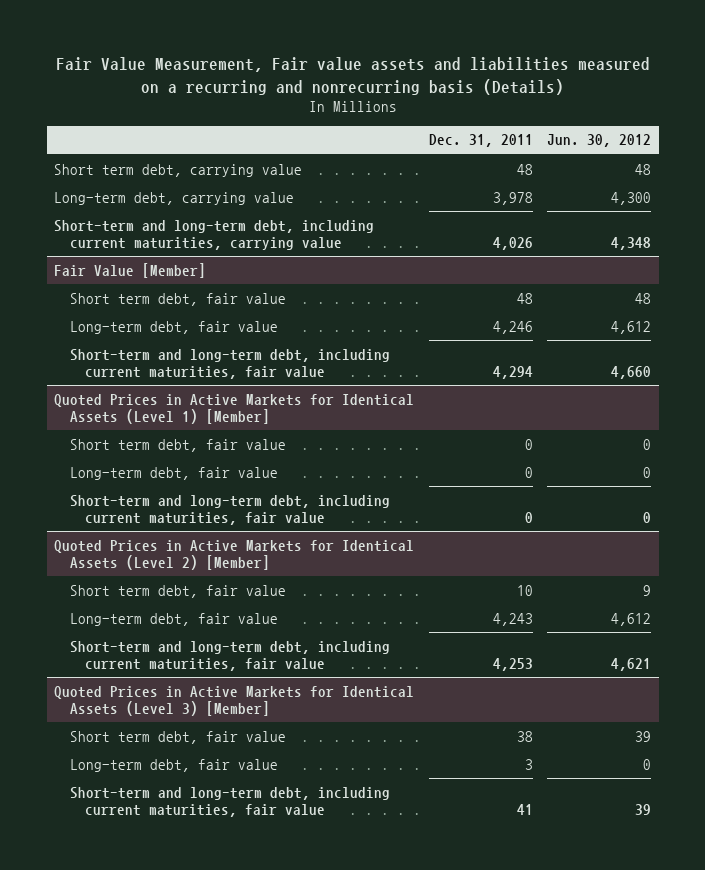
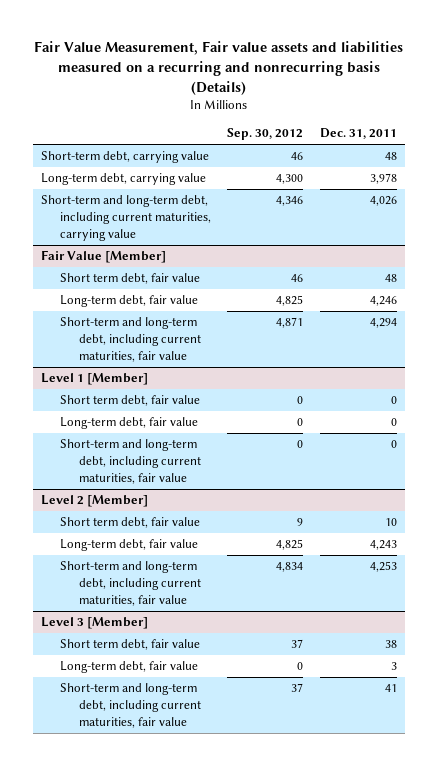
- | Dec. 31, 2011 | Jun. 30, 2012
+ | Sep. 30, 2012 | Dec. 31, 2011
- Short term debt, carrying value | 48 | 48
+ Short-term debt, carrying value | 46 | 48
- Quoted Prices in Active Markets for Identical Assets (Level 1) [Member]
+ Level 1 [Member]
- Quoted Prices in Active Markets for Identical Assets (Level 2) [Member]
+ Level 2 [Member]
- Quoted Prices in Active Markets for Identical Assets (Level 3) [Member]
+ Level 3 [Member]

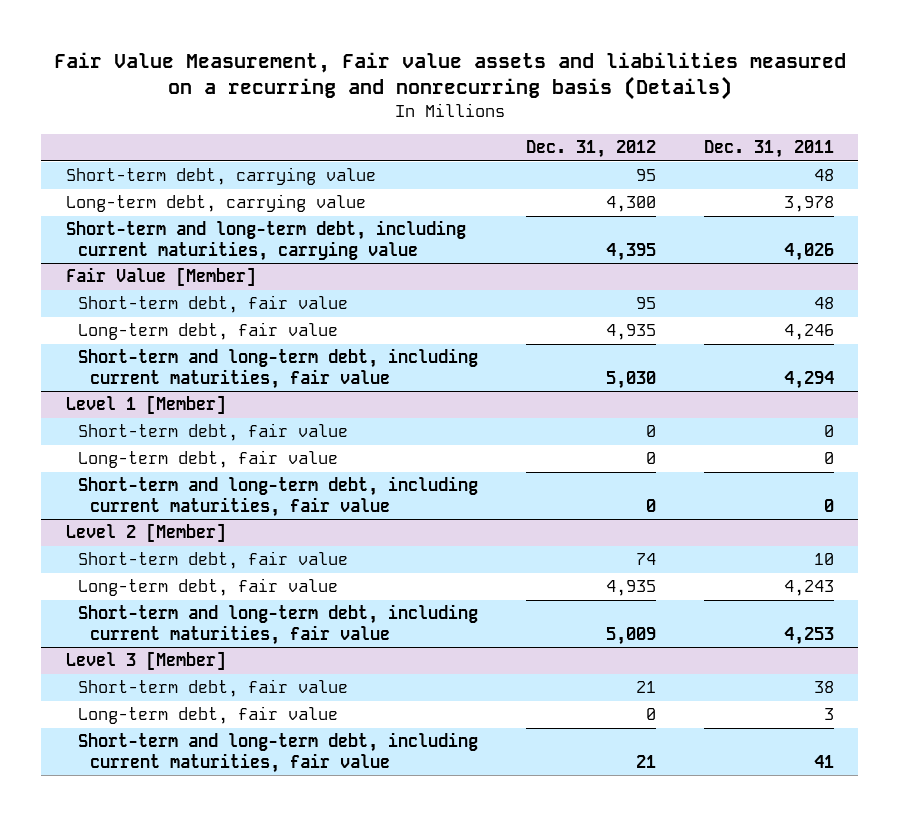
- | Sep. 30, 2012 | Dec. 31, 2011
+ | Dec. 31, 2012 | Dec. 31, 2011
@ Fair Value [Member]
- Short term debt, fair value | 46 | 48
+ Short-term debt, fair value | 95 | 48
@ Level 1 [Member]
- Short term debt, fair value | 0 | 0
+ Short-term debt, fair value | 0 | 0
@ Level 2 [Member]
- Short term debt, fair value | 9 | 10
+ Short-term debt, fair value | 74 | 10
@ Level 3 [Member]
- Short term debt, fair value | 37 | 38
+ Short-term debt, fair value | 21 | 38

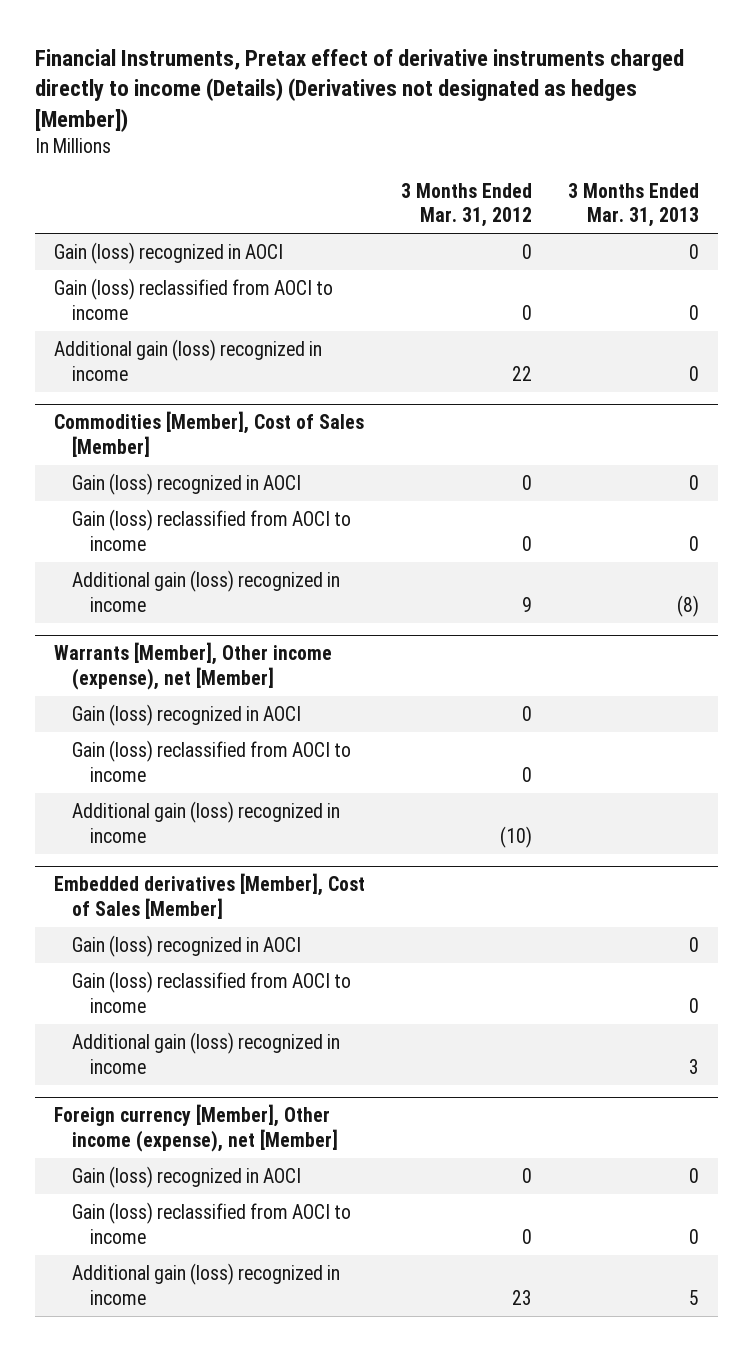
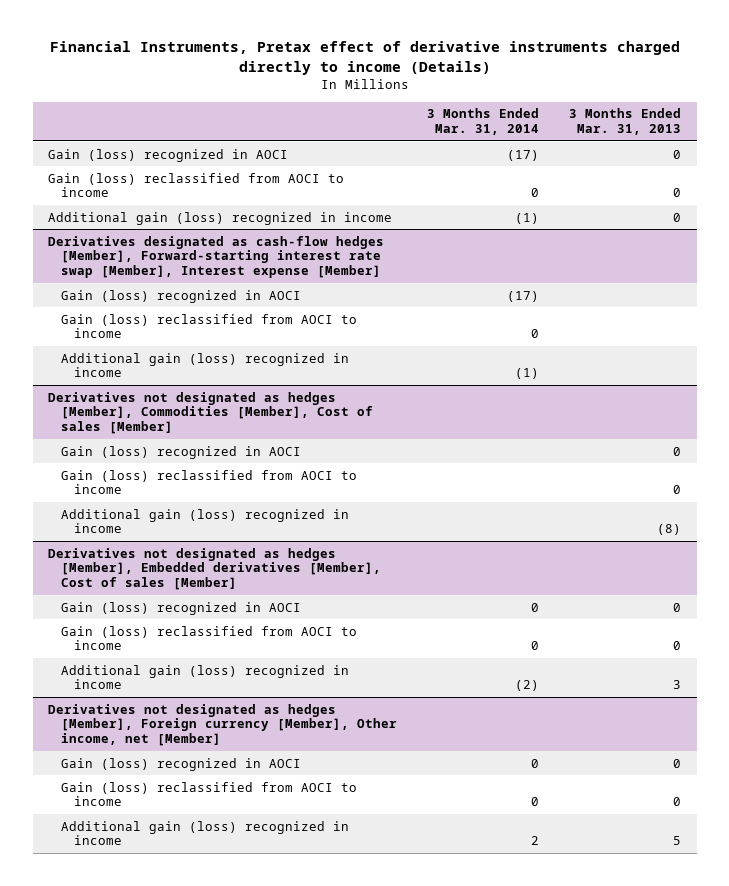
- Financial Instruments, Pretax effect of derivative instruments charged directly to income (Details) (Derivatives not designated as hedges [Member])
+ Financial Instruments, Pretax effect of derivative instruments charged directly to income (Details)
- | 3 Months Ended Mar. 31, 2012 | 3 Months Ended Mar. 31, 2013
+ | 3 Months Ended Mar. 31, 2014 | 3 Months Ended Mar. 31, 2013
- Commodities [Member], Cost of Sales [Member]
- Gain (loss) recognized in AOCI | 0 | 0
- Gain (loss) reclassified from AOCI to income | 0 | 0
- Additional gain (loss) recognized in income | 9 | (8)
- Warrants [Member], Other income (expense), net [Member]
+ Derivatives designated as cash-flow hedges [Member], Forward-starting interest rate swap [Member], Interest expense [Member]
- Embedded derivatives [Member], Cost of Sales [Member]
+ Derivatives not designated as hedges [Member], Commodities [Member], Cost of sales [Member]
+ Additional gain (loss) recognized in income | | (8)
+ Derivatives not designated as hedges [Member], Embedded derivatives [Member], Cost of sales [Member]
+ Gain (loss) recognized in AOCI | 0 | 0
+ Gain (loss) reclassified from AOCI to income | 0 | 0
- Foreign currency [Member], Other income (expense), net [Member]
+ Derivatives not designated as hedges [Member], Foreign currency [Member], Other income, net [Member]

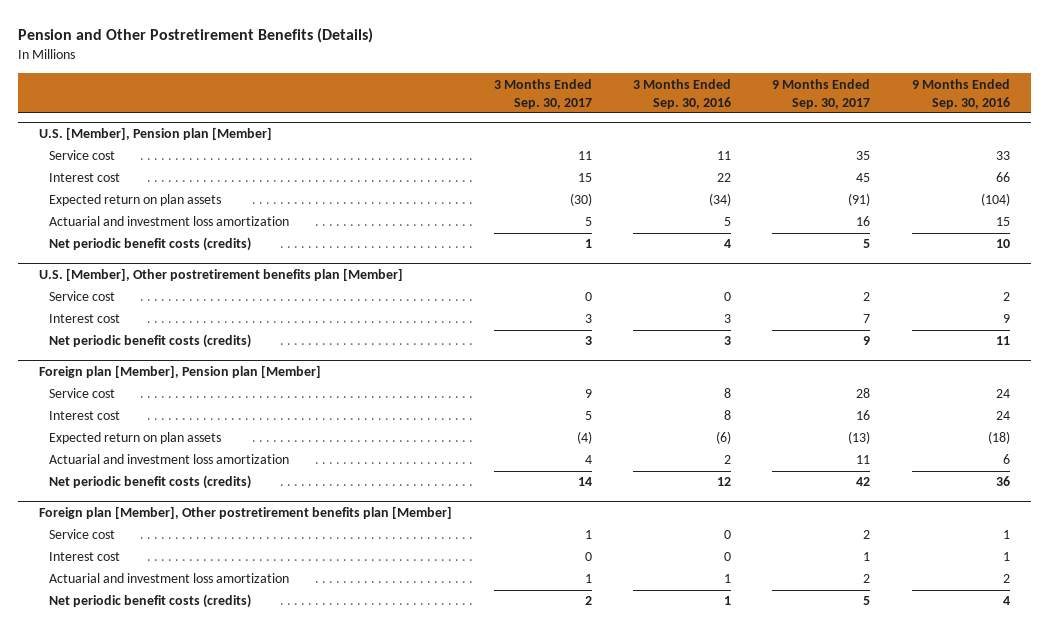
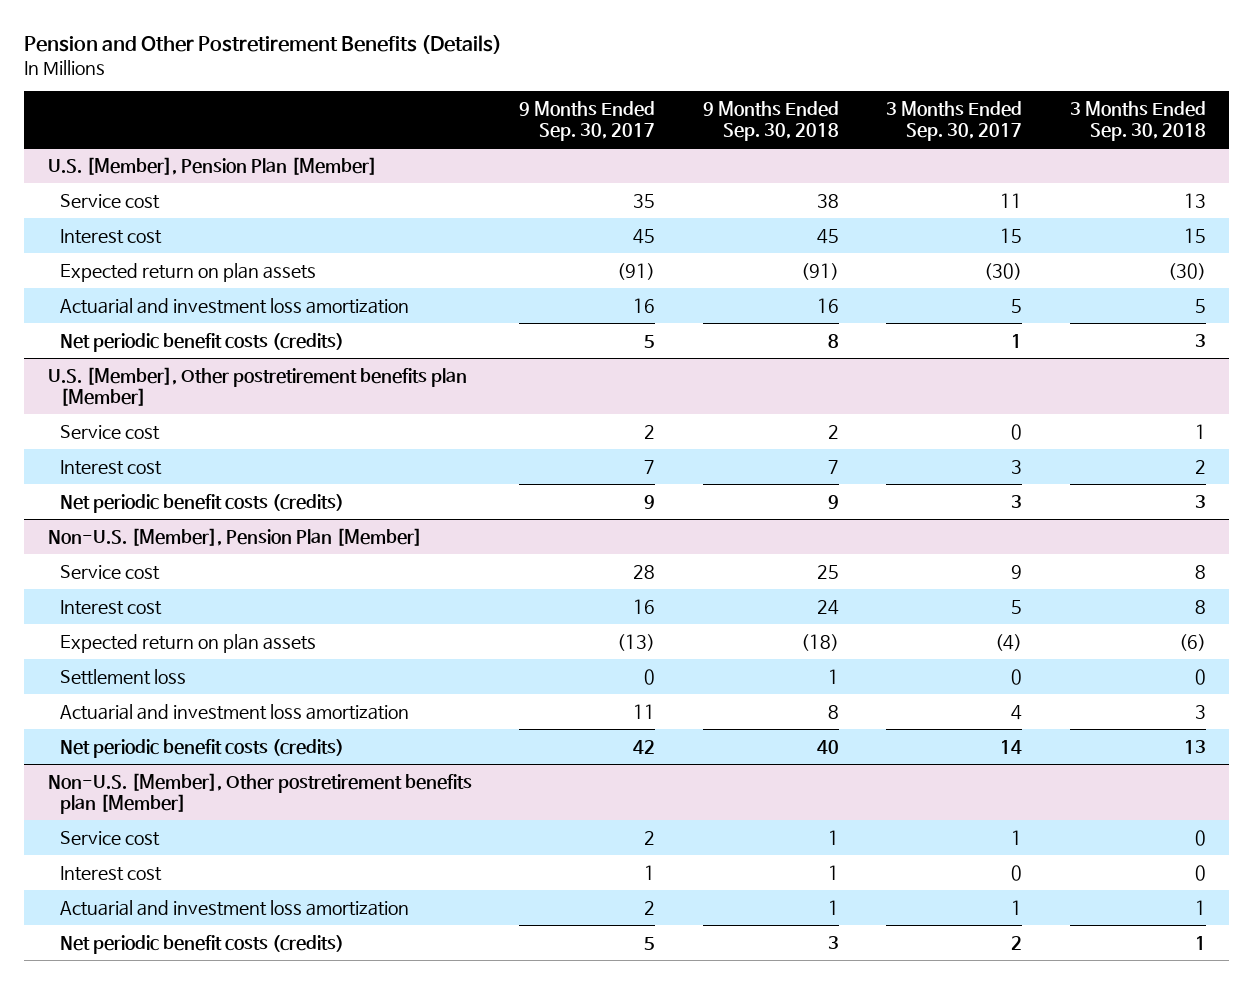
- | 3 Months Ended Sep. 30, 2017 | 3 Months Ended Sep. 30, 2016 | 9 Months Ended Sep. 30, 2017 | 9 Months Ended Sep. 30, 2016
+ | 9 Months Ended Sep. 30, 2017 | 9 Months Ended Sep. 30, 2018 | 3 Months Ended Sep. 30, 2017 | 3 Months Ended Sep. 30, 2018
- U.S. [Member], Pension plan [Member]
+ U.S. [Member], Pension Plan [Member]
- Foreign plan [Member], Pension plan [Member]
+ Non-U.S. [Member], Pension Plan [Member]
+ Settlement loss | 0 | 1 | 0 | 0
- Foreign plan [Member], Other postretirement benefits plan [Member]
+ Non-U.S. [Member], Other postretirement benefits plan [Member]

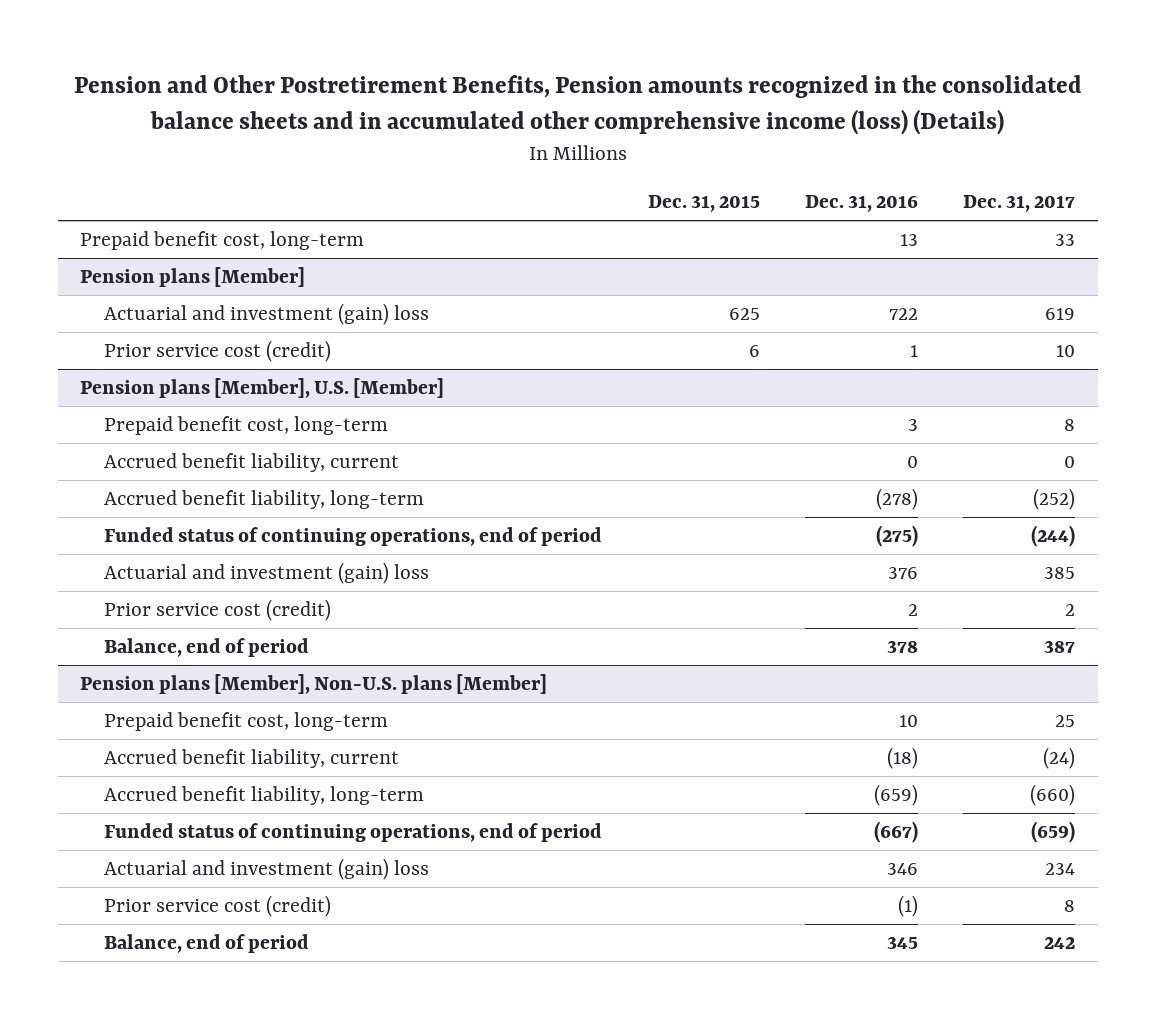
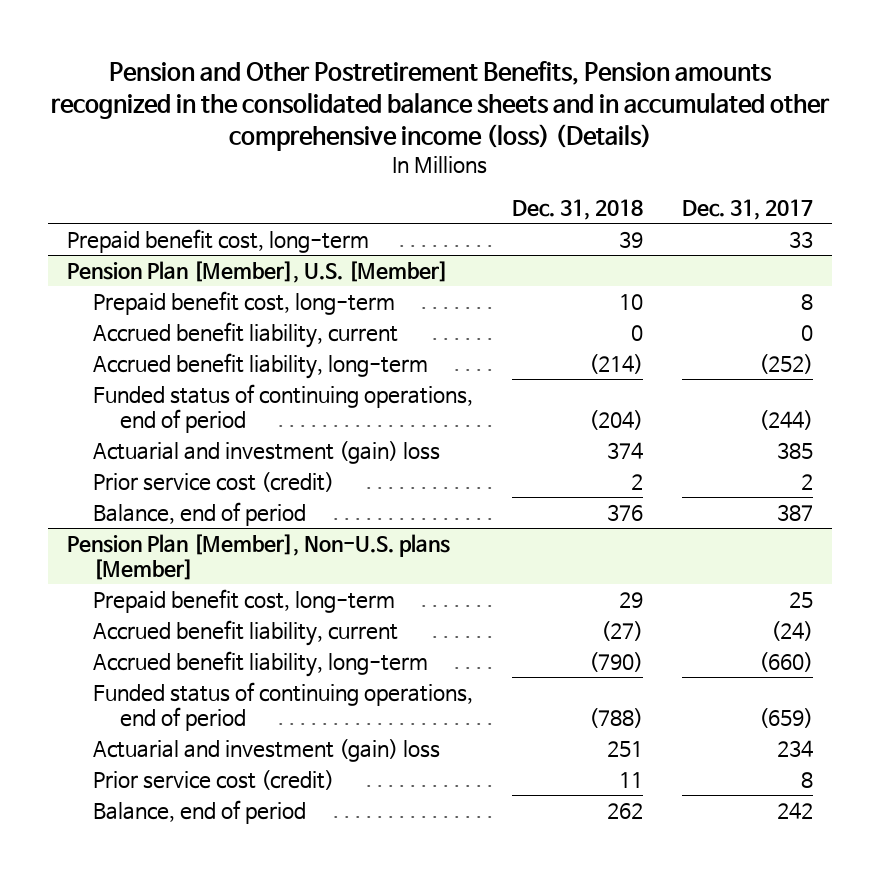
- | Dec. 31, 2015 | Dec. 31, 2016 | Dec. 31, 2017
+ | Dec. 31, 2018 | Dec. 31, 2017
- Pension plans [Member]
- Actuarial and investment (gain) loss | 625 | 722 | 619
- Prior service cost (credit) | 6 | 1 | 10
- Pension plans [Member], U.S. [Member]
+ Pension Plan [Member], U.S. [Member]
- Pension plans [Member], Non-U.S. plans [Member]
+ Pension Plan [Member], Non-U.S. plans [Member]

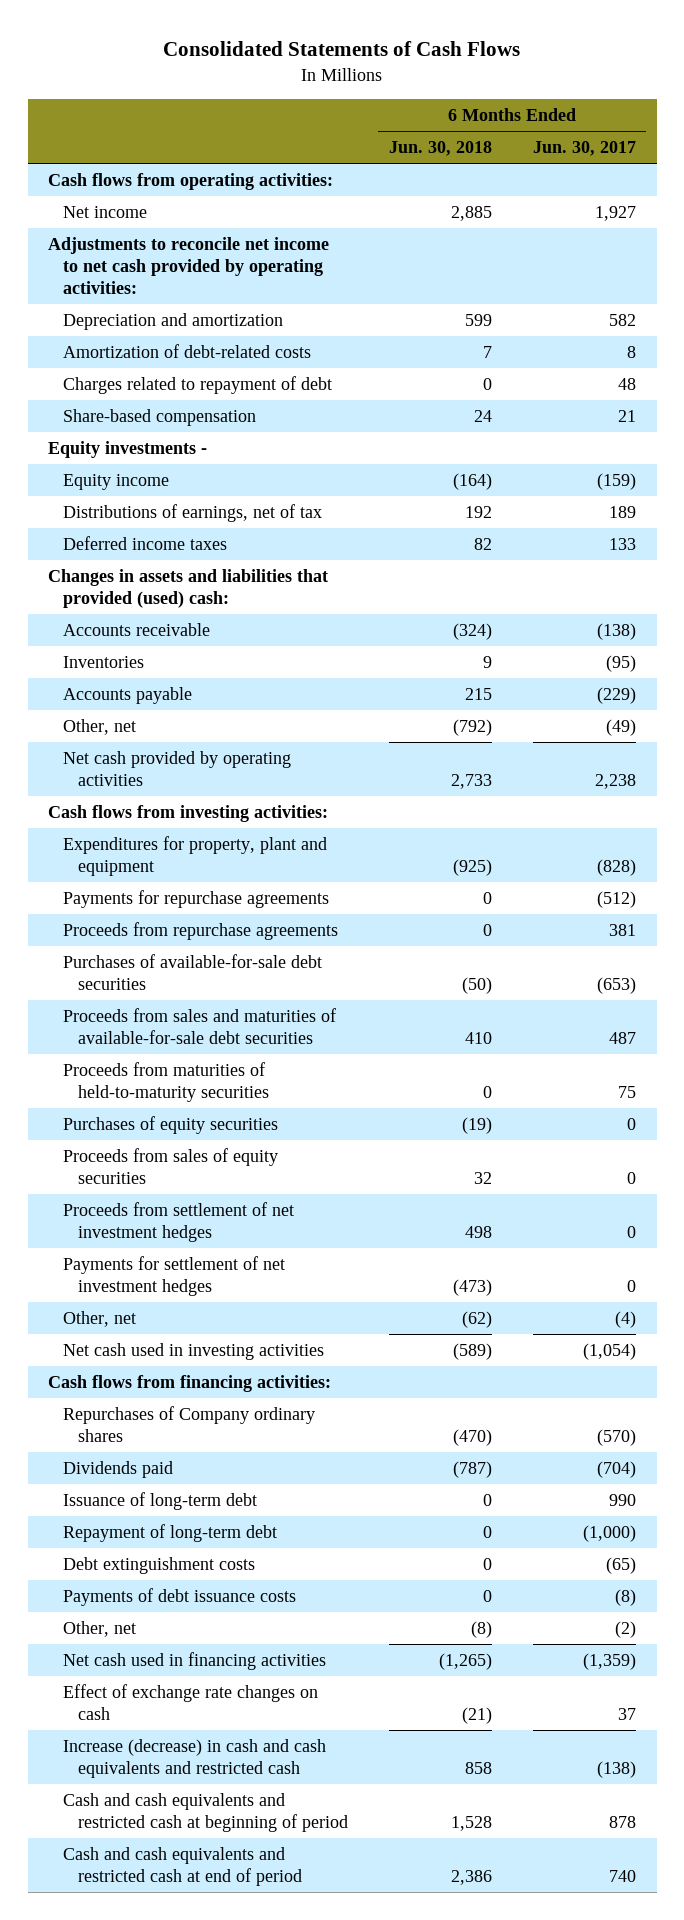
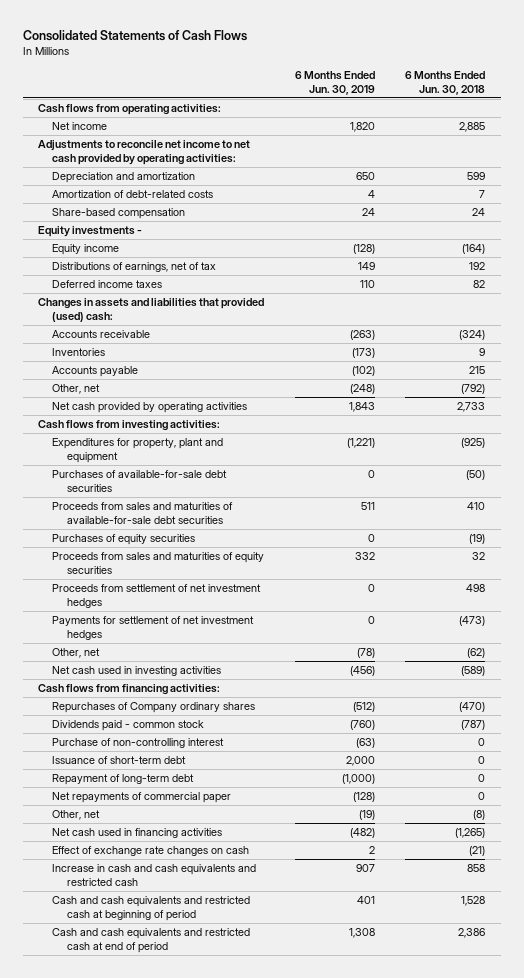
- | 6 Months Ended Jun. 30, 2018 | 6 Months Ended Jun. 30, 2017
+ | 6 Months Ended Jun. 30, 2019 | 6 Months Ended Jun. 30, 2018
- Charges related to repayment of debt | 0 | 48
- Payments for repurchase agreements | 0 | (512)
- Proceeds from repurchase agreements | 0 | 381
- Proceeds from maturities of held-to-maturity securities | 0 | 75
- Proceeds from sales of equity securities | 32 | 0
+ Proceeds from sales and maturities of equity securities | 332 | 32
- Dividends paid | (787) | (704)
- Issuance of long-term debt | 0 | 990
+ Dividends paid - common stock | (760) | (787)
+ Purchase of non-controlling interest | (63) | 0
+ Issuance of short-term debt | 2,000 | 0
- Debt extinguishment costs | 0 | (65)
- Payments of debt issuance costs | 0 | (8)
+ Net repayments of commercial paper | (128) | 0
- Increase (decrease) in cash and cash equivalents and restricted cash | 858 | (138)
+ Increase in cash and cash equivalents and restricted cash | 907 | 858

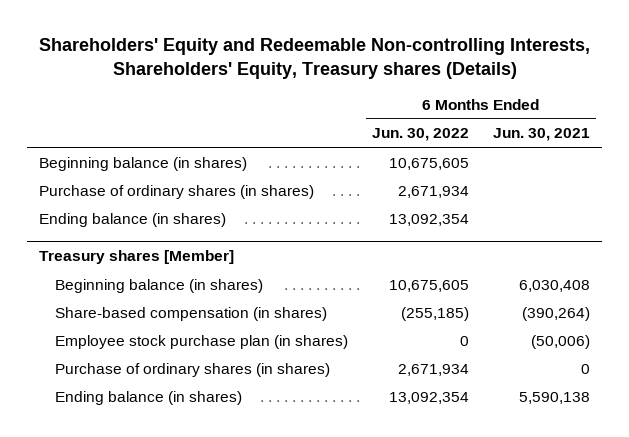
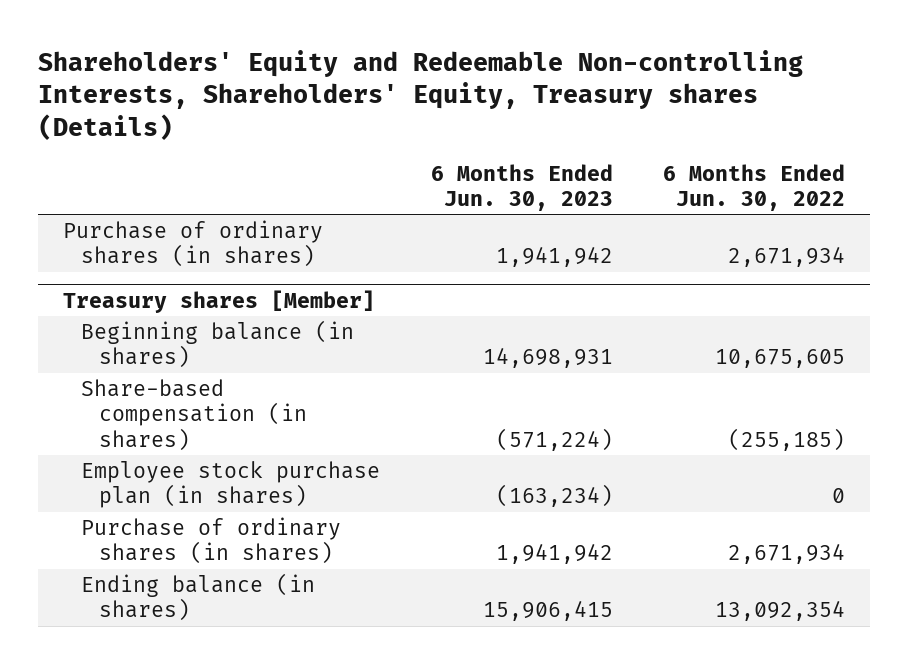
- | 6 Months Ended Jun. 30, 2022 | 6 Months Ended Jun. 30, 2021
+ | 6 Months Ended Jun. 30, 2023 | 6 Months Ended Jun. 30, 2022
- Beginning balance (in shares) | 10,675,605 |
- Ending balance (in shares) | 13,092,354 |

